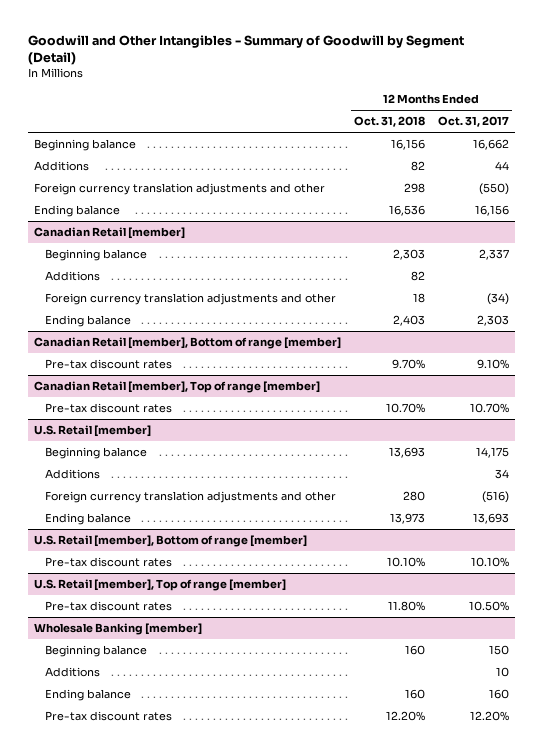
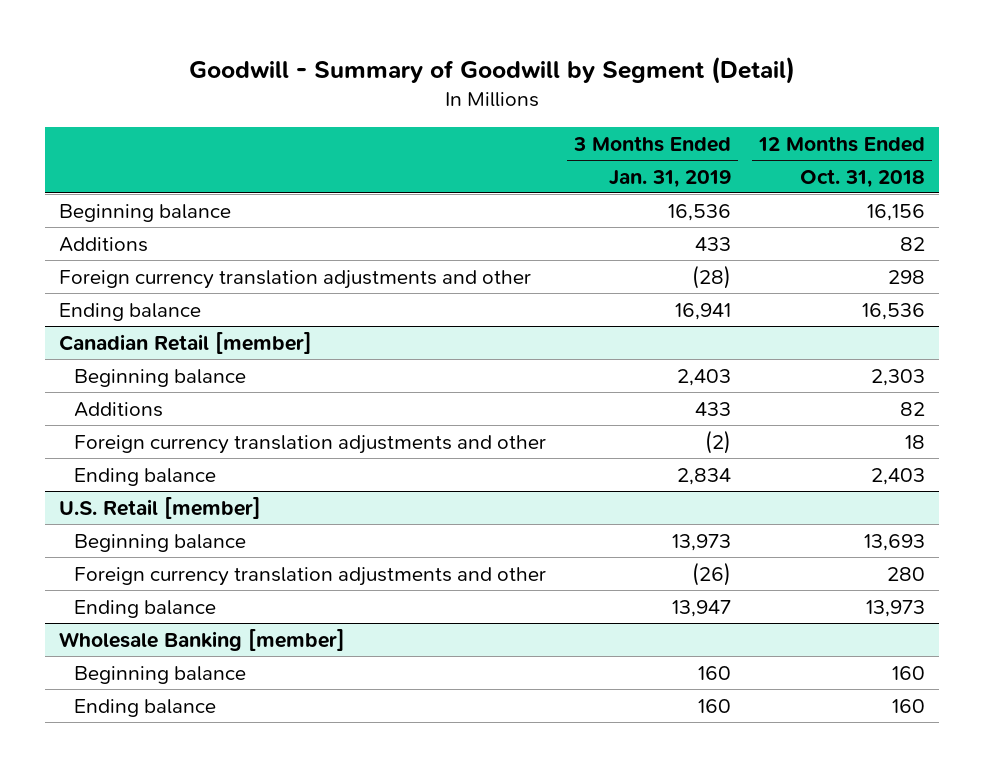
- Goodwill and Other Intangibles - Summary of Goodwill by Segment (Detail)
+ Goodwill - Summary of Goodwill by Segment (Detail)
- | 12 Months Ended Oct. 31, 2018 | 12 Months Ended Oct. 31, 2017
+ | 3 Months Ended Jan. 31, 2019 | 12 Months Ended Oct. 31, 2018
- Canadian Retail [member], Bottom of range [member]
- Pre-tax discount rates | 9.70% | 9.10%
- Canadian Retail [member], Top of range [member]
- Pre-tax discount rates | 10.70% | 10.70%
@ U.S. Retail [member]
- Additions | | 34
- U.S. Retail [member], Bottom of range [member]
- Pre-tax discount rates | 10.10% | 10.10%
- U.S. Retail [member], Top of range [member]
- Pre-tax discount rates | 11.80% | 10.50%
@ Wholesale Banking [member]
- Additions | | 10
- Pre-tax discount rates | 12.20% | 12.20%

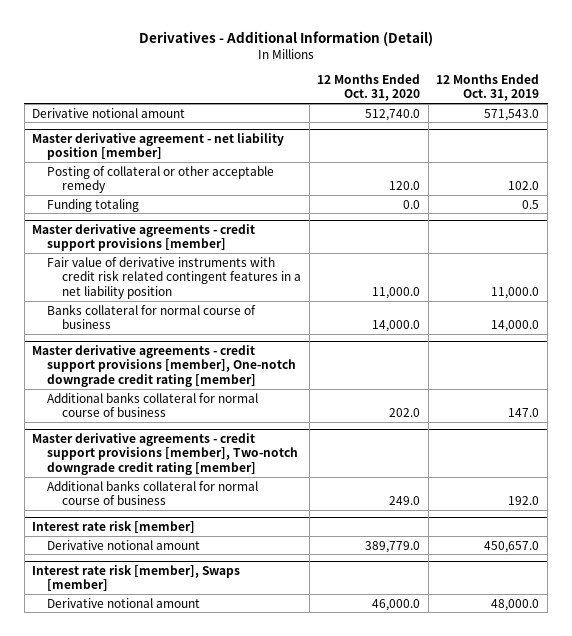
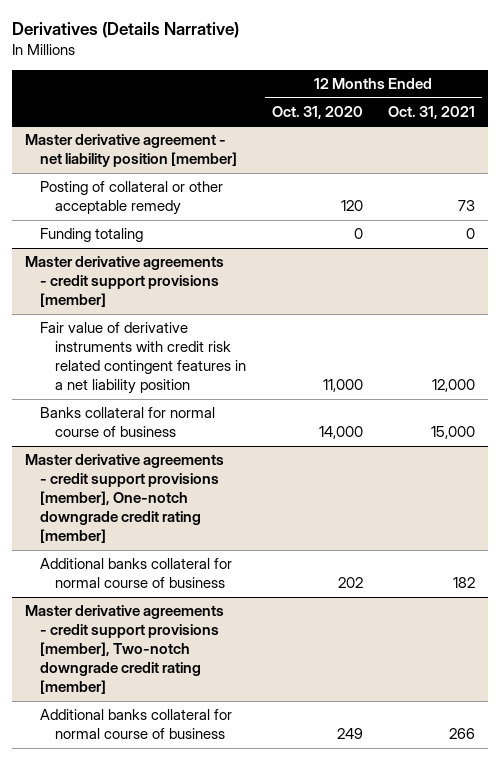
- Derivatives - Additional Information (Detail)
+ Derivatives (Details Narrative)
- | 12 Months Ended Oct. 31, 2020 | 12 Months Ended Oct. 31, 2019
+ | 12 Months Ended Oct. 31, 2020 | 12 Months Ended Oct. 31, 2021
- Derivative notional amount | 512,740.0 | 571,543.0
@ Master derivative agreement - net liability position [member]
- Posting of collateral or other acceptable remedy | 120.0 | 102.0
- Funding totaling | 0.0 | 0.5
+ Posting of collateral or other acceptable remedy | 120 | 73
+ Funding totaling | 0 | 0
@ Master derivative agreements - credit support provisions [member]
- Fair value of derivative instruments with credit risk related contingent features in a net liability position | 11,000.0 | 11,000.0
- Banks collateral for normal course of business | 14,000.0 | 14,000.0
+ Fair value of derivative instruments with credit risk related contingent features in a net liability position | 11,000 | 12,000
+ Banks collateral for normal course of business | 14,000 | 15,000
@ Master derivative agreements - credit support provisions [member], One-notch downgrade credit rating [member]
- Additional banks collateral for normal course of business | 202.0 | 147.0
+ Additional banks collateral for normal course of business | 202 | 182
@ Master derivative agreements - credit support provisions [member], Two-notch downgrade credit rating [member]
- Additional banks collateral for normal course of business | 249.0 | 192.0
- Interest rate risk [member]
- Derivative notional amount | 389,779.0 | 450,657.0
- Interest rate risk [member], Swaps [member]
- Derivative notional amount | 46,000.0 | 48,000.0
@ Master derivative agreements - credit support provisions [member], Two-notch downgrade credit rating [member]
+ Additional banks collateral for normal course of business | 249 | 266

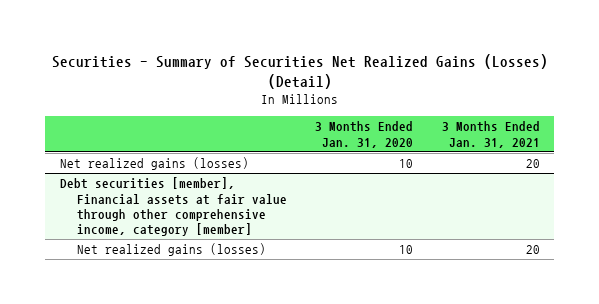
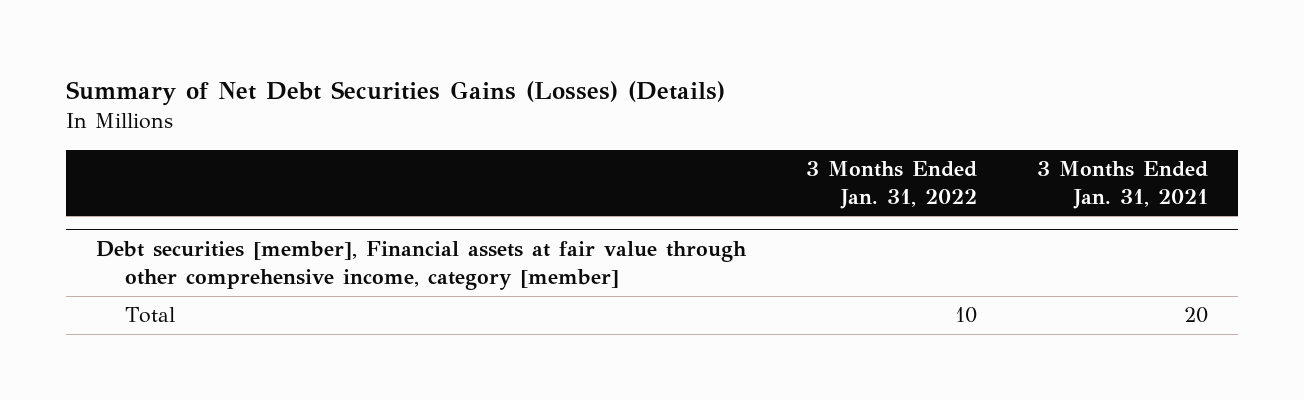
- Securities - Summary of Securities Net Realized Gains (Losses) (Detail)
+ Summary of Net Debt Securities Gains (Losses) (Details)
- | 3 Months Ended Jan. 31, 2020 | 3 Months Ended Jan. 31, 2021
+ | 3 Months Ended Jan. 31, 2022 | 3 Months Ended Jan. 31, 2021
- Net realized gains (losses) | 10 | 20
@ Debt securities [member], Financial assets at fair value through other comprehensive income, category [member]
- Net realized gains (losses) | 10 | 20
+ Total | 10 | 20

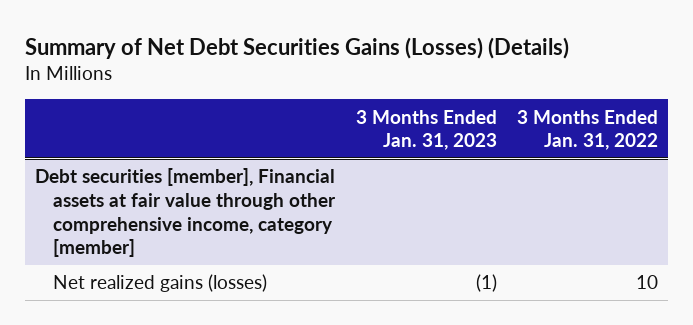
- | 3 Months Ended Jan. 31, 2022 | 3 Months Ended Jan. 31, 2021
+ | 3 Months Ended Jan. 31, 2023 | 3 Months Ended Jan. 31, 2022
@ Debt securities [member], Financial assets at fair value through other comprehensive income, category [member]
- Total | 10 | 20
+ Net realized gains (losses) | (1) | 10

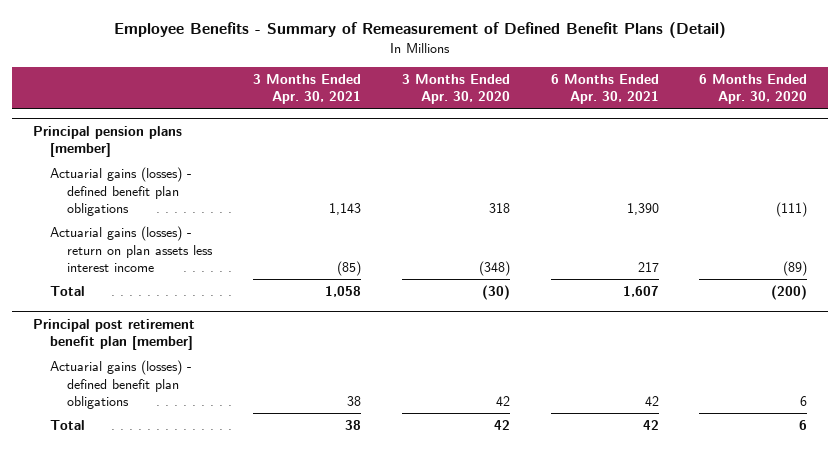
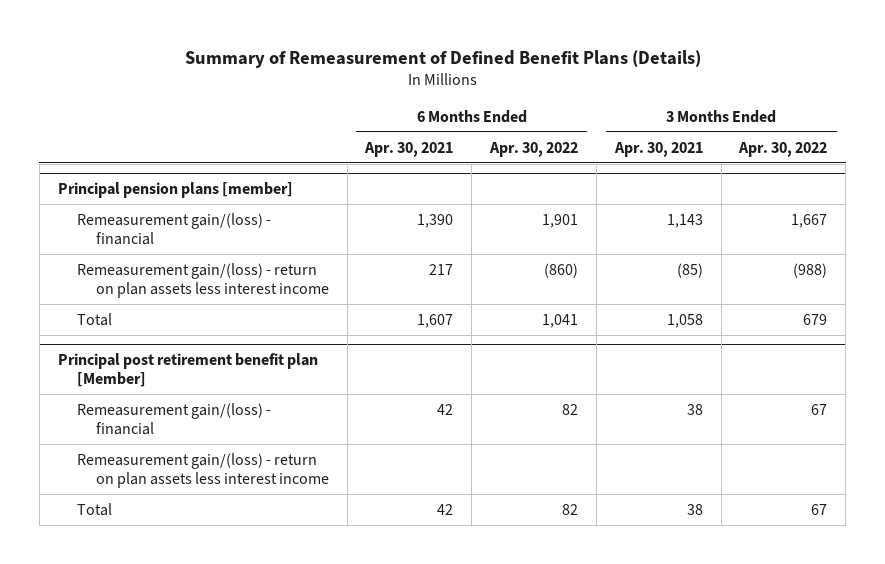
- Employee Benefits - Summary of Remeasurement of Defined Benefit Plans (Detail)
+ Summary of Remeasurement of Defined Benefit Plans (Details)
- | 3 Months Ended Apr. 30, 2021 | 3 Months Ended Apr. 30, 2020 | 6 Months Ended Apr. 30, 2021 | 6 Months Ended Apr. 30, 2020
+ | 6 Months Ended Apr. 30, 2021 | 6 Months Ended Apr. 30, 2022 | 3 Months Ended Apr. 30, 2021 | 3 Months Ended Apr. 30, 2022
@ Principal pension plans [member]
- Actuarial gains (losses) - defined benefit plan obligations | 1,143 | 318 | 1,390 | (111)
- Actuarial gains (losses) - return on plan assets less interest income | (85) | (348) | 217 | (89)
+ Remeasurement gain/(loss) - financial | 1,390 | 1,901 | 1,143 | 1,667
+ Remeasurement gain/(loss) - return on plan assets less interest income | 217 | (860) | (85) | (988)
- Principal post retirement benefit plan [member]
- Actuarial gains (losses) - defined benefit plan obligations | 38 | 42 | 42 | 6
+ Principal post retirement benefit plan [Member]
+ Remeasurement gain/(loss) - financial | 42 | 82 | 38 | 67
+ Remeasurement gain/(loss) - return on plan assets less interest income

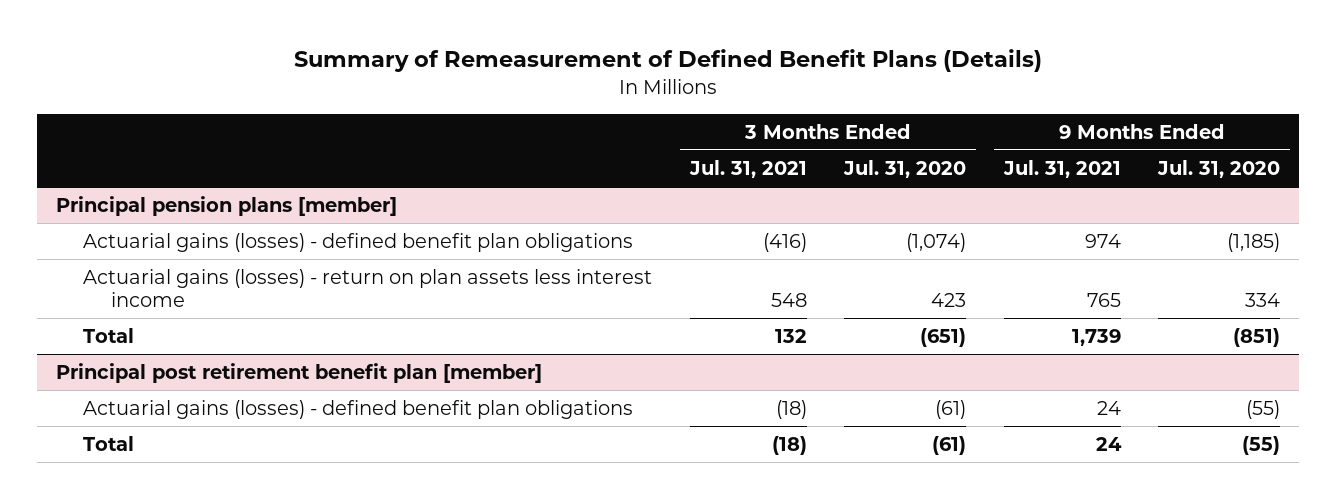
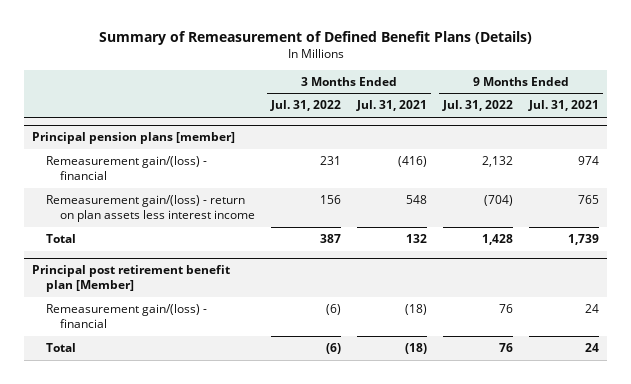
- | 3 Months Ended Jul. 31, 2021 | 3 Months Ended Jul. 31, 2020 | 9 Months Ended Jul. 31, 2021 | 9 Months Ended Jul. 31, 2020
+ | 3 Months Ended Jul. 31, 2022 | 3 Months Ended Jul. 31, 2021 | 9 Months Ended Jul. 31, 2022 | 9 Months Ended Jul. 31, 2021
@ Principal pension plans [member]
- Actuarial gains (losses) - defined benefit plan obligations | (416) | (1,074) | 974 | (1,185)
- Actuarial gains (losses) - return on plan assets less interest income | 548 | 423 | 765 | 334
+ Remeasurement gain/(loss) - financial | 231 | (416) | 2,132 | 974
+ Remeasurement gain/(loss) - return on plan assets less interest income | 156 | 548 | (704) | 765
- Principal post retirement benefit plan [member]
- Actuarial gains (losses) - defined benefit plan obligations | (18) | (61) | 24 | (55)
+ Principal post retirement benefit plan [Member]
+ Remeasurement gain/(loss) - financial | (6) | (18) | 76 | 24

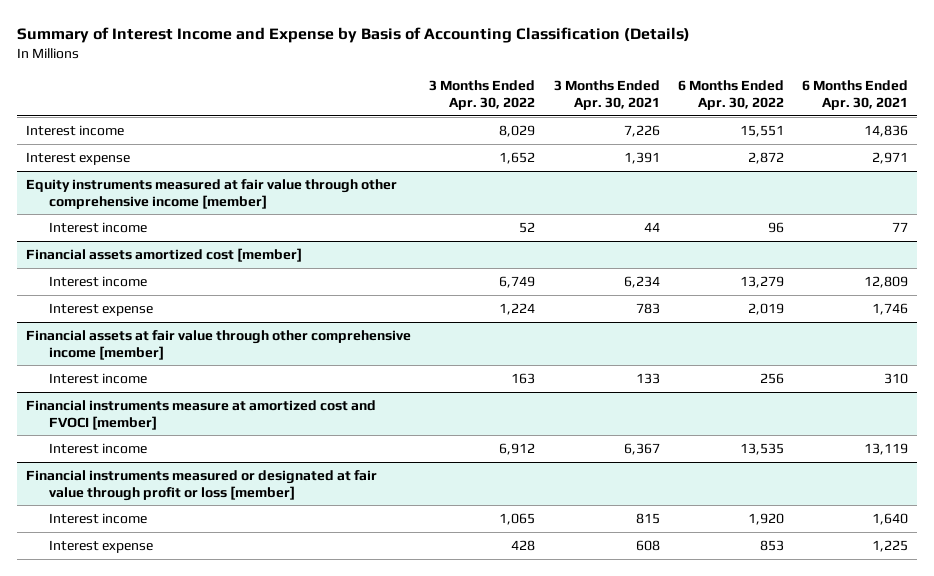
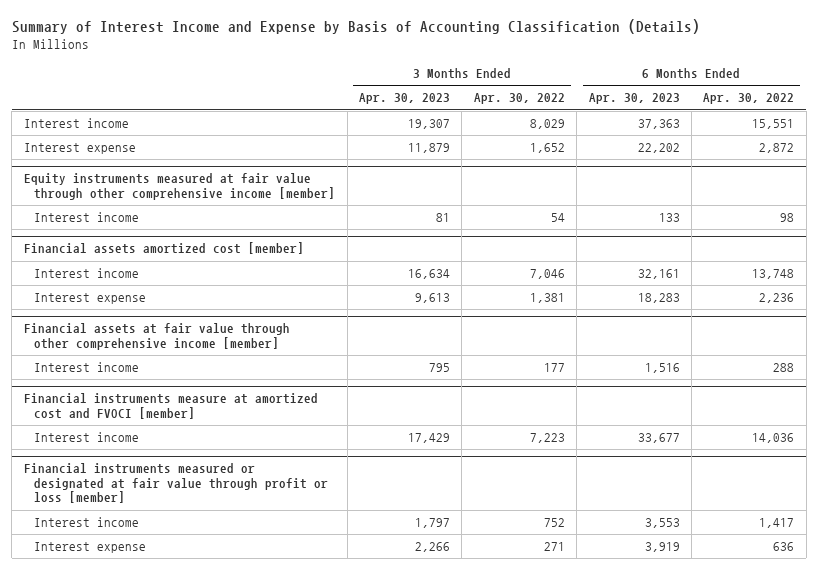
- | 3 Months Ended Apr. 30, 2022 | 3 Months Ended Apr. 30, 2021 | 6 Months Ended Apr. 30, 2022 | 6 Months Ended Apr. 30, 2021
+ | 3 Months Ended Apr. 30, 2023 | 3 Months Ended Apr. 30, 2022 | 6 Months Ended Apr. 30, 2023 | 6 Months Ended Apr. 30, 2022
@ Equity instruments measured at fair value through other comprehensive income [member]
- Interest income | 52 | 44 | 96 | 77
+ Interest income | 81 | 54 | 133 | 98
@ Financial assets amortized cost [member]
- Interest income | 6,749 | 6,234 | 13,279 | 12,809
- Interest expense | 1,224 | 783 | 2,019 | 1,746
+ Interest income | 16,634 | 7,046 | 32,161 | 13,748
+ Interest expense | 9,613 | 1,381 | 18,283 | 2,236
@ Financial assets at fair value through other comprehensive income [member]
- Interest income | 163 | 133 | 256 | 310
+ Interest income | 795 | 177 | 1,516 | 288
@ Financial instruments measure at amortized cost and FVOCI [member]
- Interest income | 6,912 | 6,367 | 13,535 | 13,119
+ Interest income | 17,429 | 7,223 | 33,677 | 14,036
@ Financial instruments measured or designated at fair value through profit or loss [member]
- Interest income | 1,065 | 815 | 1,920 | 1,640
- Interest expense | 428 | 608 | 853 | 1,225
+ Interest income | 1,797 | 752 | 3,553 | 1,417
+ Interest expense | 2,266 | 271 | 3,919 | 636

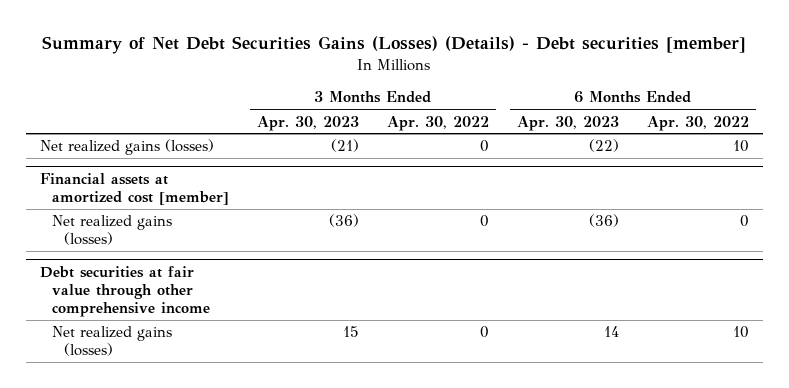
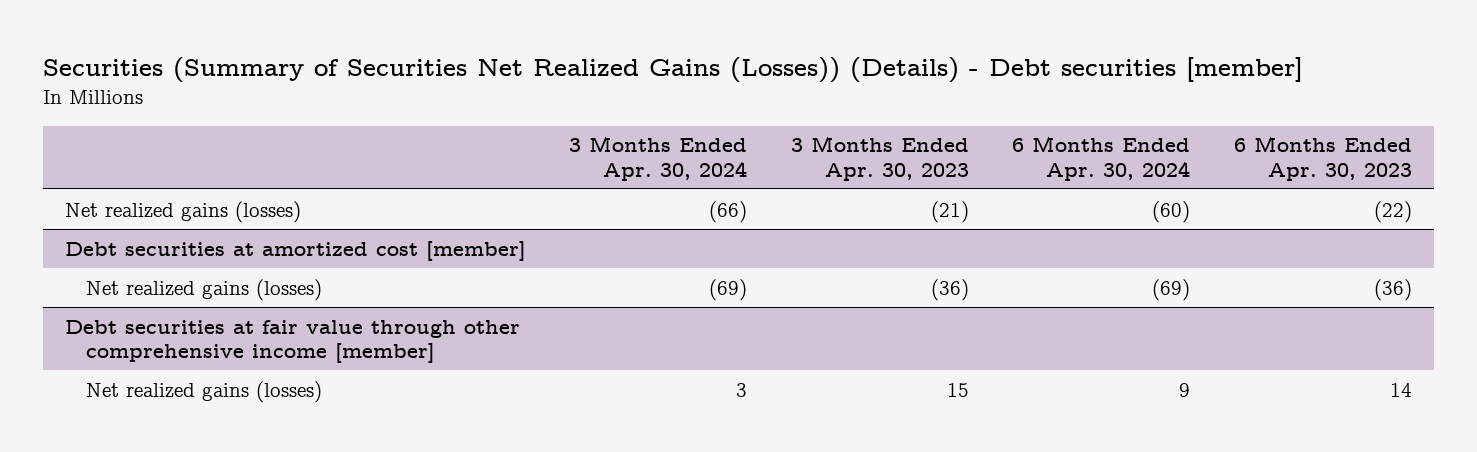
- Summary of Net Debt Securities Gains (Losses) (Details) - Debt securities [member]
+ Securities (Summary of Securities Net Realized Gains (Losses)) (Details) - Debt securities [member]
- | 3 Months Ended Apr. 30, 2023 | 3 Months Ended Apr. 30, 2022 | 6 Months Ended Apr. 30, 2023 | 6 Months Ended Apr. 30, 2022
+ | 3 Months Ended Apr. 30, 2024 | 3 Months Ended Apr. 30, 2023 | 6 Months Ended Apr. 30, 2024 | 6 Months Ended Apr. 30, 2023
- Financial assets at amortized cost [member]
+ Debt securities at amortized cost [member]
- Debt securities at fair value through other comprehensive income
+ Debt securities at fair value through other comprehensive income [member]

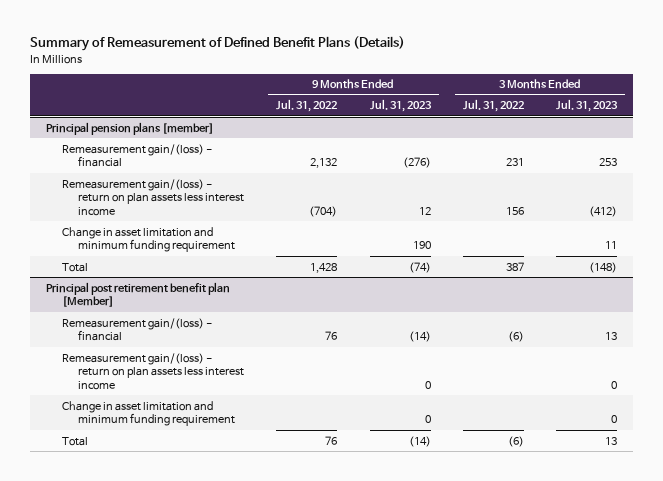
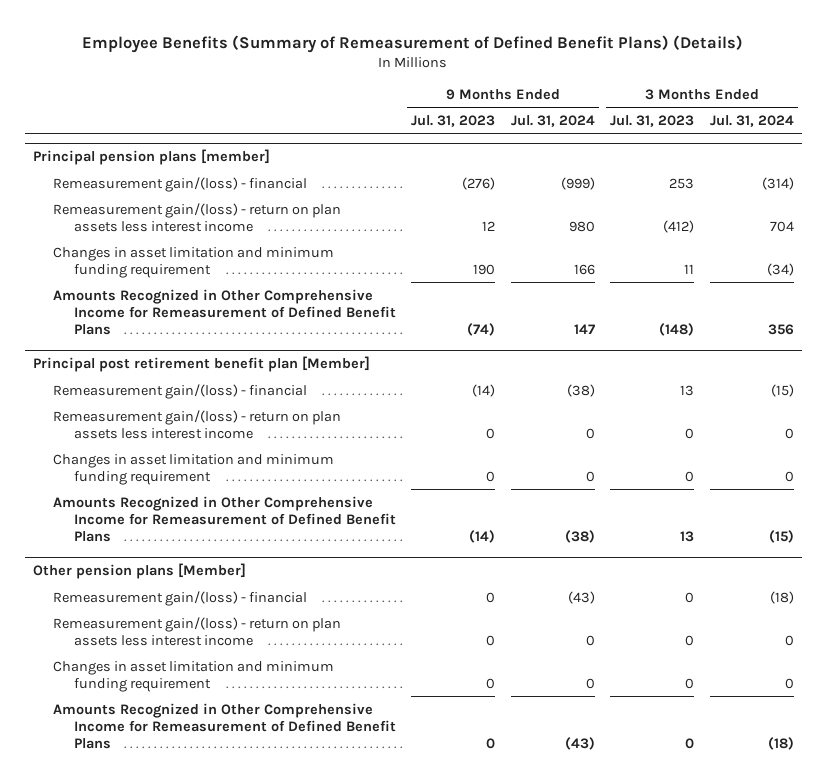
- Summary of Remeasurement of Defined Benefit Plans (Details)
+ Employee Benefits (Summary of Remeasurement of Defined Benefit Plans) (Details)
- | 9 Months Ended Jul. 31, 2022 | 9 Months Ended Jul. 31, 2023 | 3 Months Ended Jul. 31, 2022 | 3 Months Ended Jul. 31, 2023
+ | 9 Months Ended Jul. 31, 2023 | 9 Months Ended Jul. 31, 2024 | 3 Months Ended Jul. 31, 2023 | 3 Months Ended Jul. 31, 2024
@ Principal pension plans [member]
- Change in asset limitation and minimum funding requirement | | 190 | | 11
- Total | 1,428 | (74) | 387 | (148)
+ Changes in asset limitation and minimum funding requirement | 190 | 166 | 11 | (34)
+ Amounts Recognized in Other Comprehensive Income for Remeasurement of Defined Benefit Plans | (74) | 147 | (148) | 356
@ Principal post retirement benefit plan [Member]
- Change in asset limitation and minimum funding requirement | | 0 | | 0
- Total | 76 | (14) | (6) | 13
+ Changes in asset limitation and minimum funding requirement | 0 | 0 | 0 | 0
+ Amounts Recognized in Other Comprehensive Income for Remeasurement of Defined Benefit Plans | (14) | (38) | 13 | (15)
+ Other pension plans [Member]
+ Remeasurement gain/(loss) - financial | 0 | (43) | 0 | (18)
+ Remeasurement gain/(loss) - return on plan assets less interest income | 0 | 0 | 0 | 0
+ Changes in asset limitation and minimum funding requirement | 0 | 0 | 0 | 0
+ Amounts Recognized in Other Comprehensive Income for Remeasurement of Defined Benefit Plans | 0 | (43) | 0 | (18)

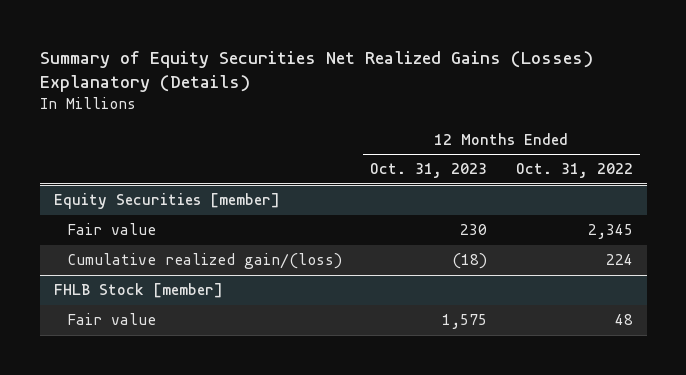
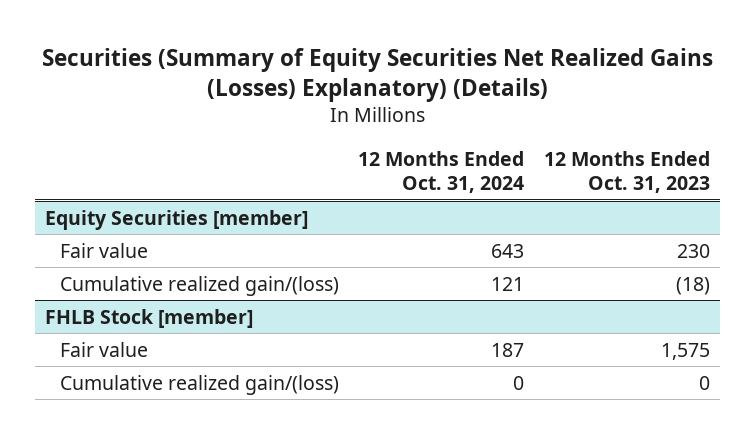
- Summary of Equity Securities Net Realized Gains (Losses) Explanatory (Details)
+ Securities (Summary of Equity Securities Net Realized Gains (Losses) Explanatory) (Details)
- | 12 Months Ended Oct. 31, 2023 | 12 Months Ended Oct. 31, 2022
+ | 12 Months Ended Oct. 31, 2024 | 12 Months Ended Oct. 31, 2023
@ FHLB Stock [member]
+ Cumulative realized gain/(loss) | 0 | 0

